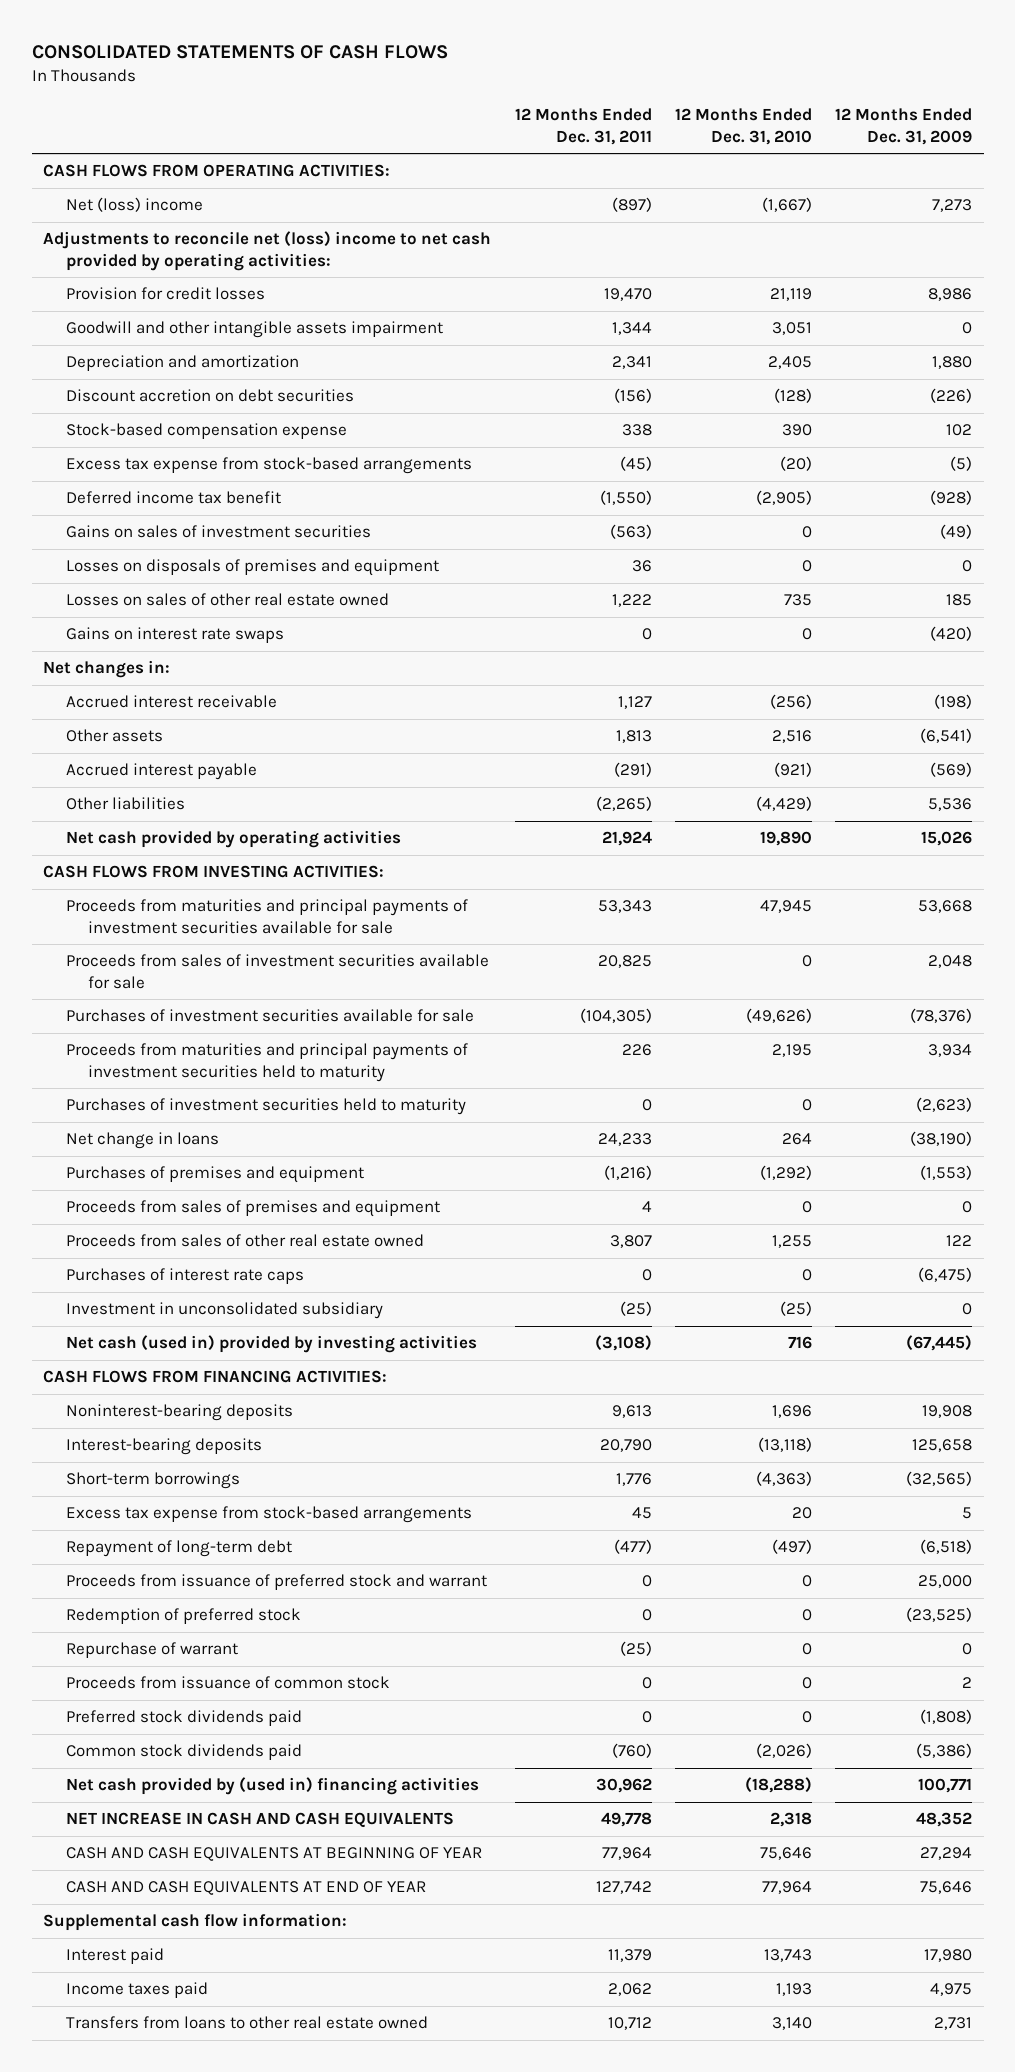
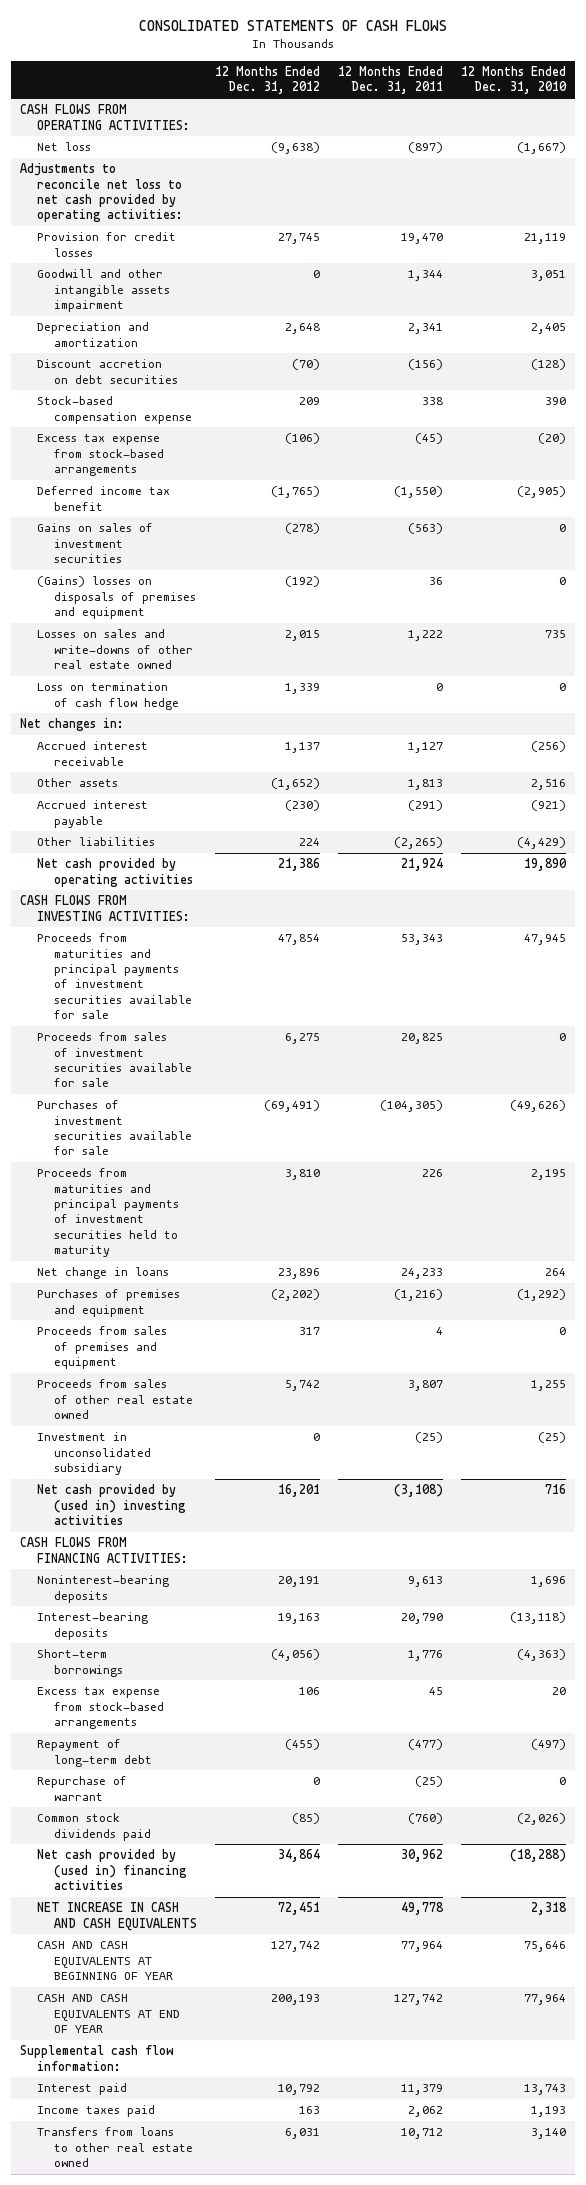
- | 12 Months Ended Dec. 31, 2011 | 12 Months Ended Dec. 31, 2010 | 12 Months Ended Dec. 31, 2009
+ | 12 Months Ended Dec. 31, 2012 | 12 Months Ended Dec. 31, 2011 | 12 Months Ended Dec. 31, 2010
- Net (loss) income | (897) | (1,667) | 7,273
- Adjustments to reconcile net (loss) income to net cash provided by operating activities:
+ Net loss | (9,638) | (897) | (1,667)
+ Adjustments to reconcile net loss to net cash provided by operating activities:
- Losses on disposals of premises and equipment | 36 | 0 | 0
- Losses on sales of other real estate owned | 1,222 | 735 | 185
- Gains on interest rate swaps | 0 | 0 | (420)
+ (Gains) losses on disposals of premises and equipment | (192) | 36 | 0
+ Losses on sales and write-downs of other real estate owned | 2,015 | 1,222 | 735
+ Loss on termination of cash flow hedge | 1,339 | 0 | 0
- Purchases of investment securities held to maturity | 0 | 0 | (2,623)
- Purchases of interest rate caps | 0 | 0 | (6,475)
- Net cash (used in) provided by investing activities | (3,108) | 716 | (67,445)
+ Net cash provided by (used in) investing activities | 16,201 | (3,108) | 716
- Proceeds from issuance of preferred stock and warrant | 0 | 0 | 25,000
- Redemption of preferred stock | 0 | 0 | (23,525)
- Proceeds from issuance of common stock | 0 | 0 | 2
- Preferred stock dividends paid | 0 | 0 | (1,808)

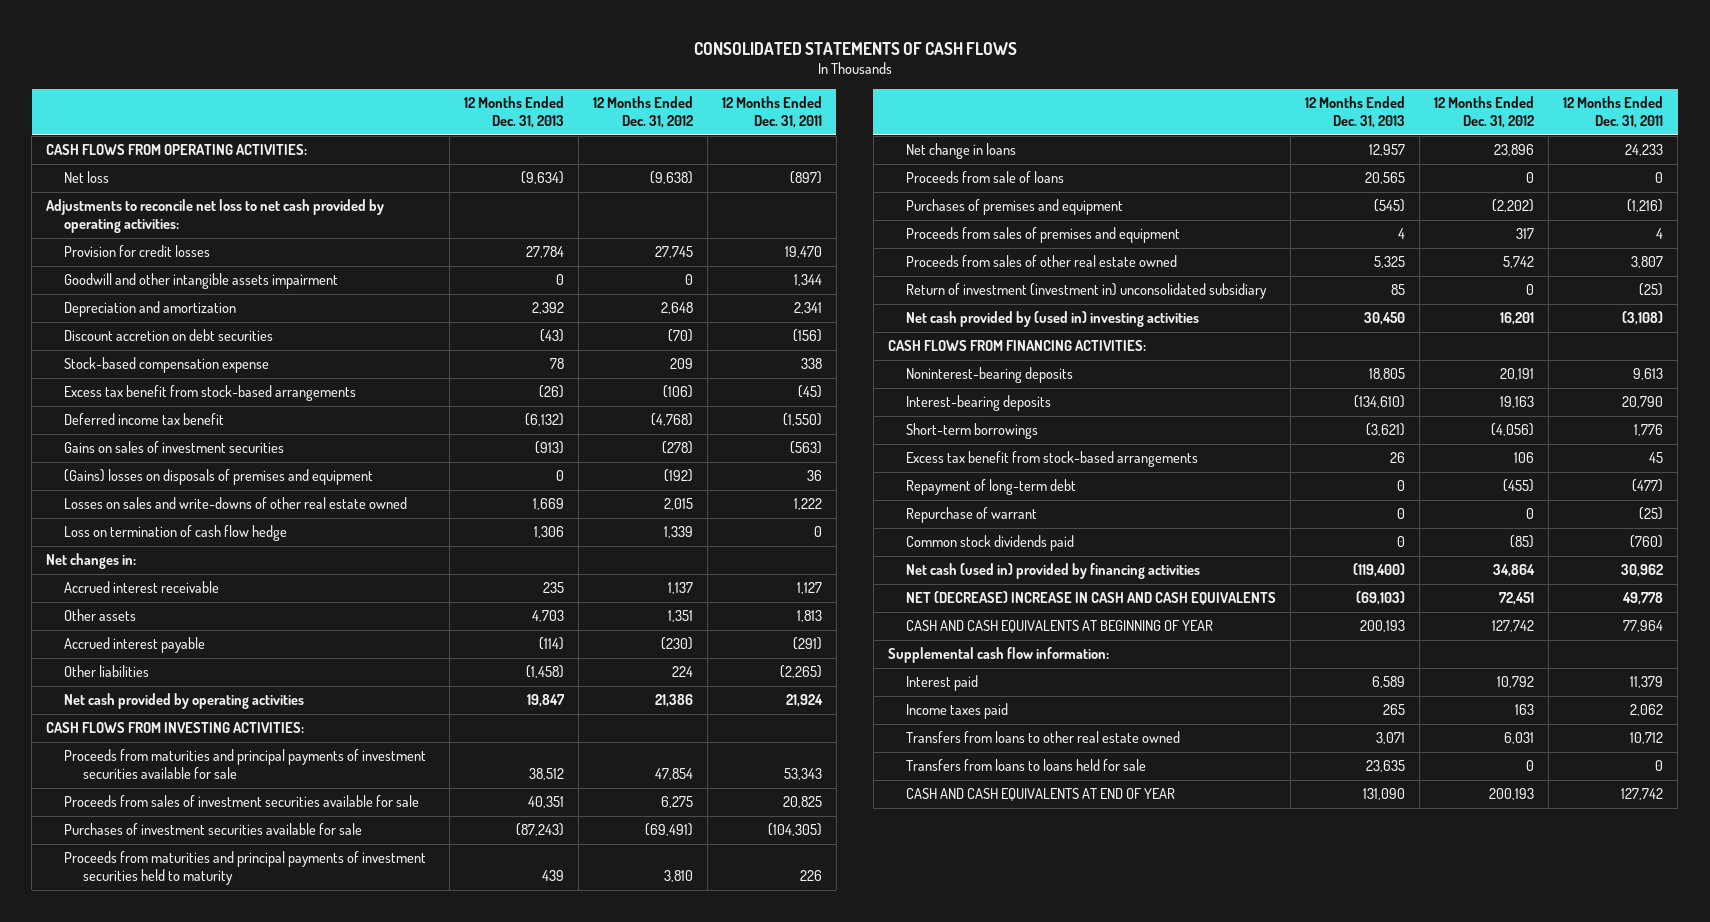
- | 12 Months Ended Dec. 31, 2012 | 12 Months Ended Dec. 31, 2011 | 12 Months Ended Dec. 31, 2010
+ | 12 Months Ended Dec. 31, 2013 | 12 Months Ended Dec. 31, 2012 | 12 Months Ended Dec. 31, 2011
- Excess tax expense from stock-based arrangements | (106) | (45) | (20)
- Deferred income tax benefit | (1,765) | (1,550) | (2,905)
+ Excess tax benefit from stock-based arrangements | (26) | (106) | (45)
+ Deferred income tax benefit | (6,132) | (4,768) | (1,550)
- Other assets | (1,652) | 1,813 | 2,516
+ Other assets | 4,703 | 1,351 | 1,813
+ Proceeds from sale of loans | 20,565 | 0 | 0
- Investment in unconsolidated subsidiary | 0 | (25) | (25)
+ Return of investment (investment in) unconsolidated subsidiary | 85 | 0 | (25)
- Excess tax expense from stock-based arrangements | 106 | 45 | 20
+ Excess tax benefit from stock-based arrangements | 26 | 106 | 45
- Net cash provided by (used in) financing activities | 34,864 | 30,962 | (18,288)
- NET INCREASE IN CASH AND CASH EQUIVALENTS | 72,451 | 49,778 | 2,318
+ Net cash (used in) provided by financing activities | (119,400) | 34,864 | 30,962
+ NET (DECREASE) INCREASE IN CASH AND CASH EQUIVALENTS | (69,103) | 72,451 | 49,778
+ Transfers from loans to loans held for sale | 23,635 | 0 | 0
moved down: CASH AND CASH EQUIVALENTS AT END OF YEAR | 131,090 | 200,193 | 127,742

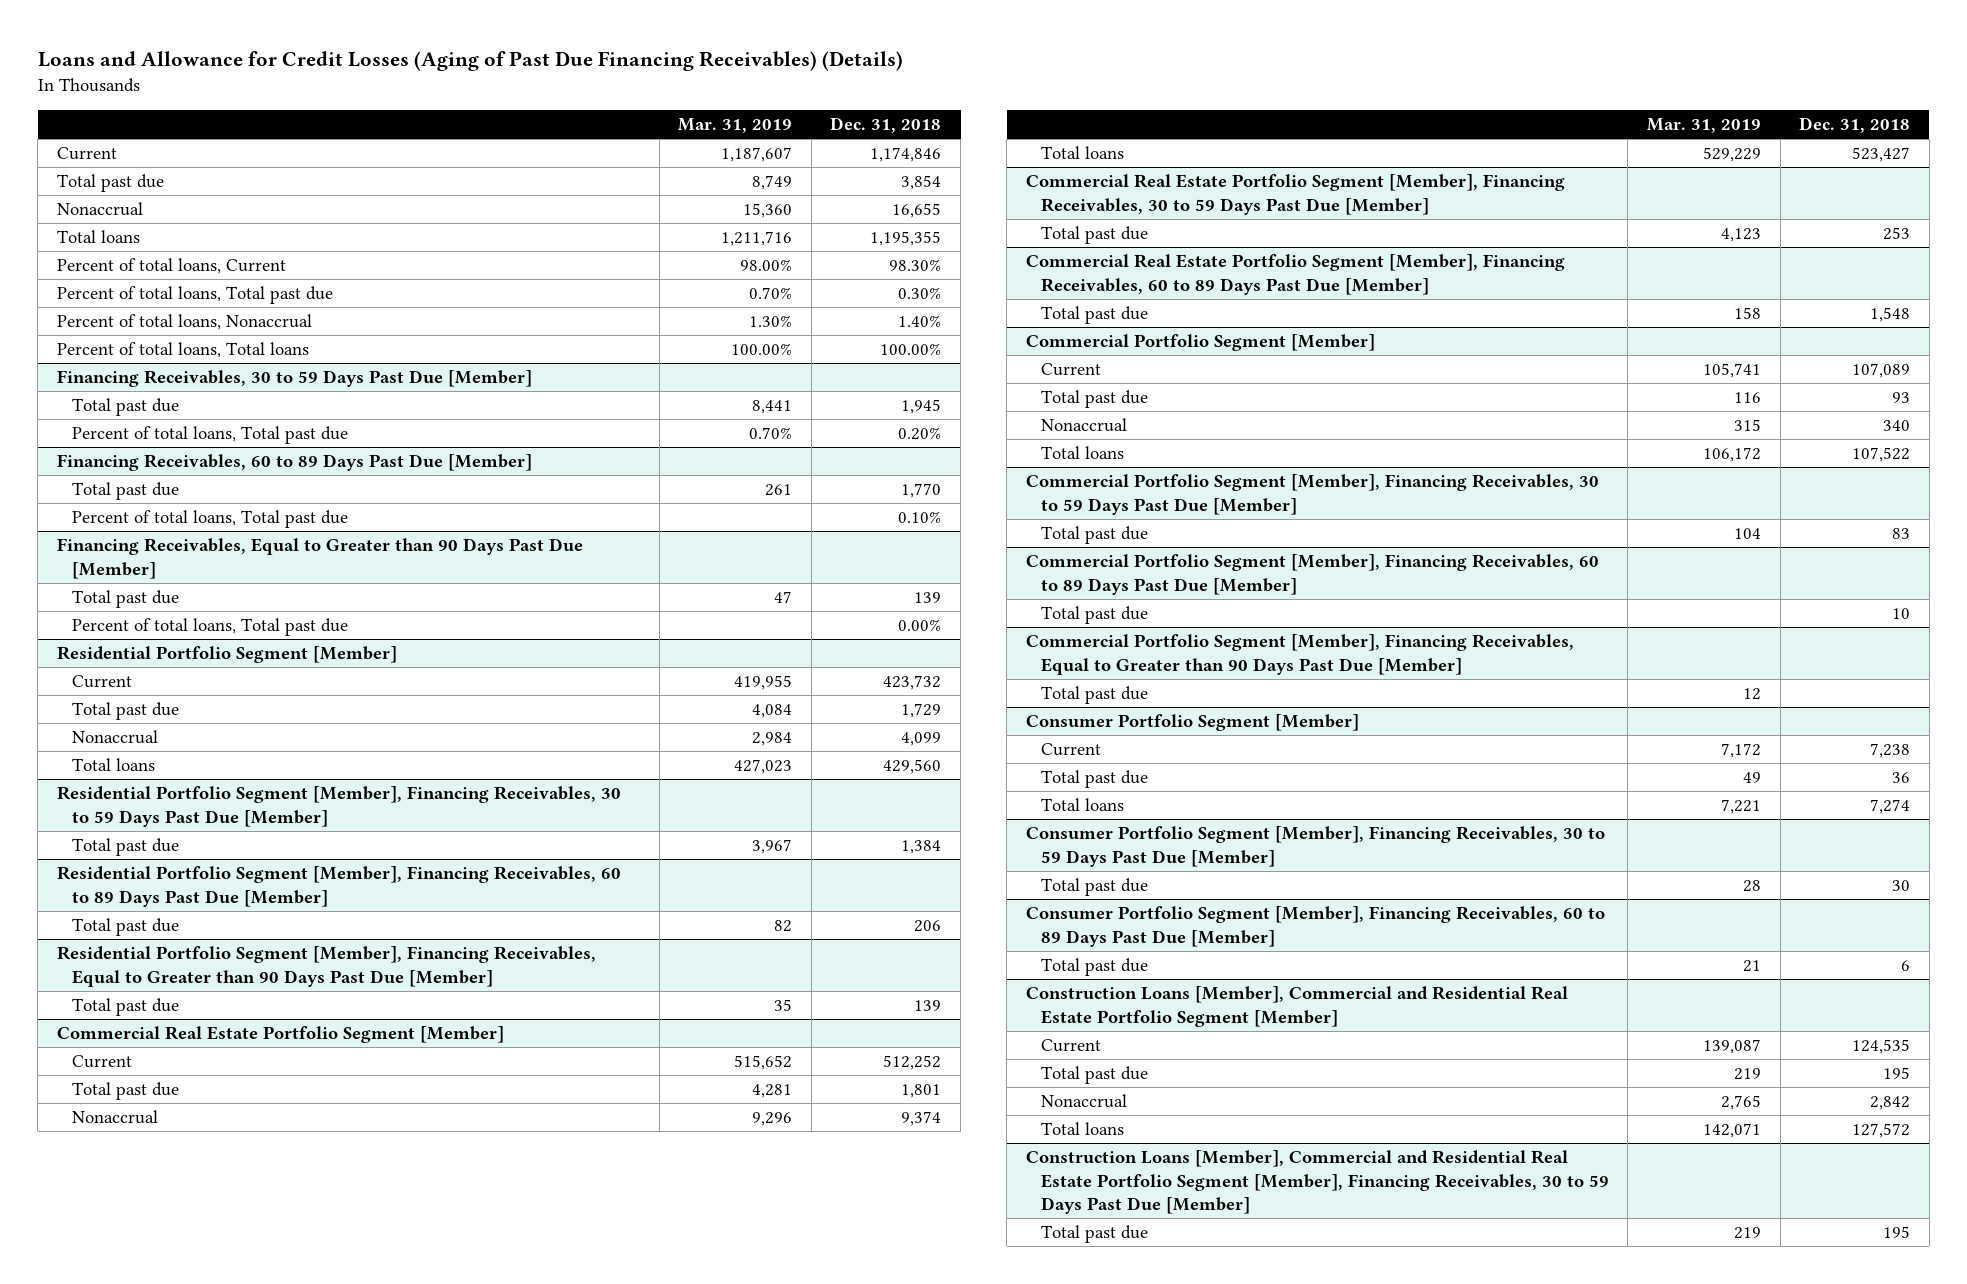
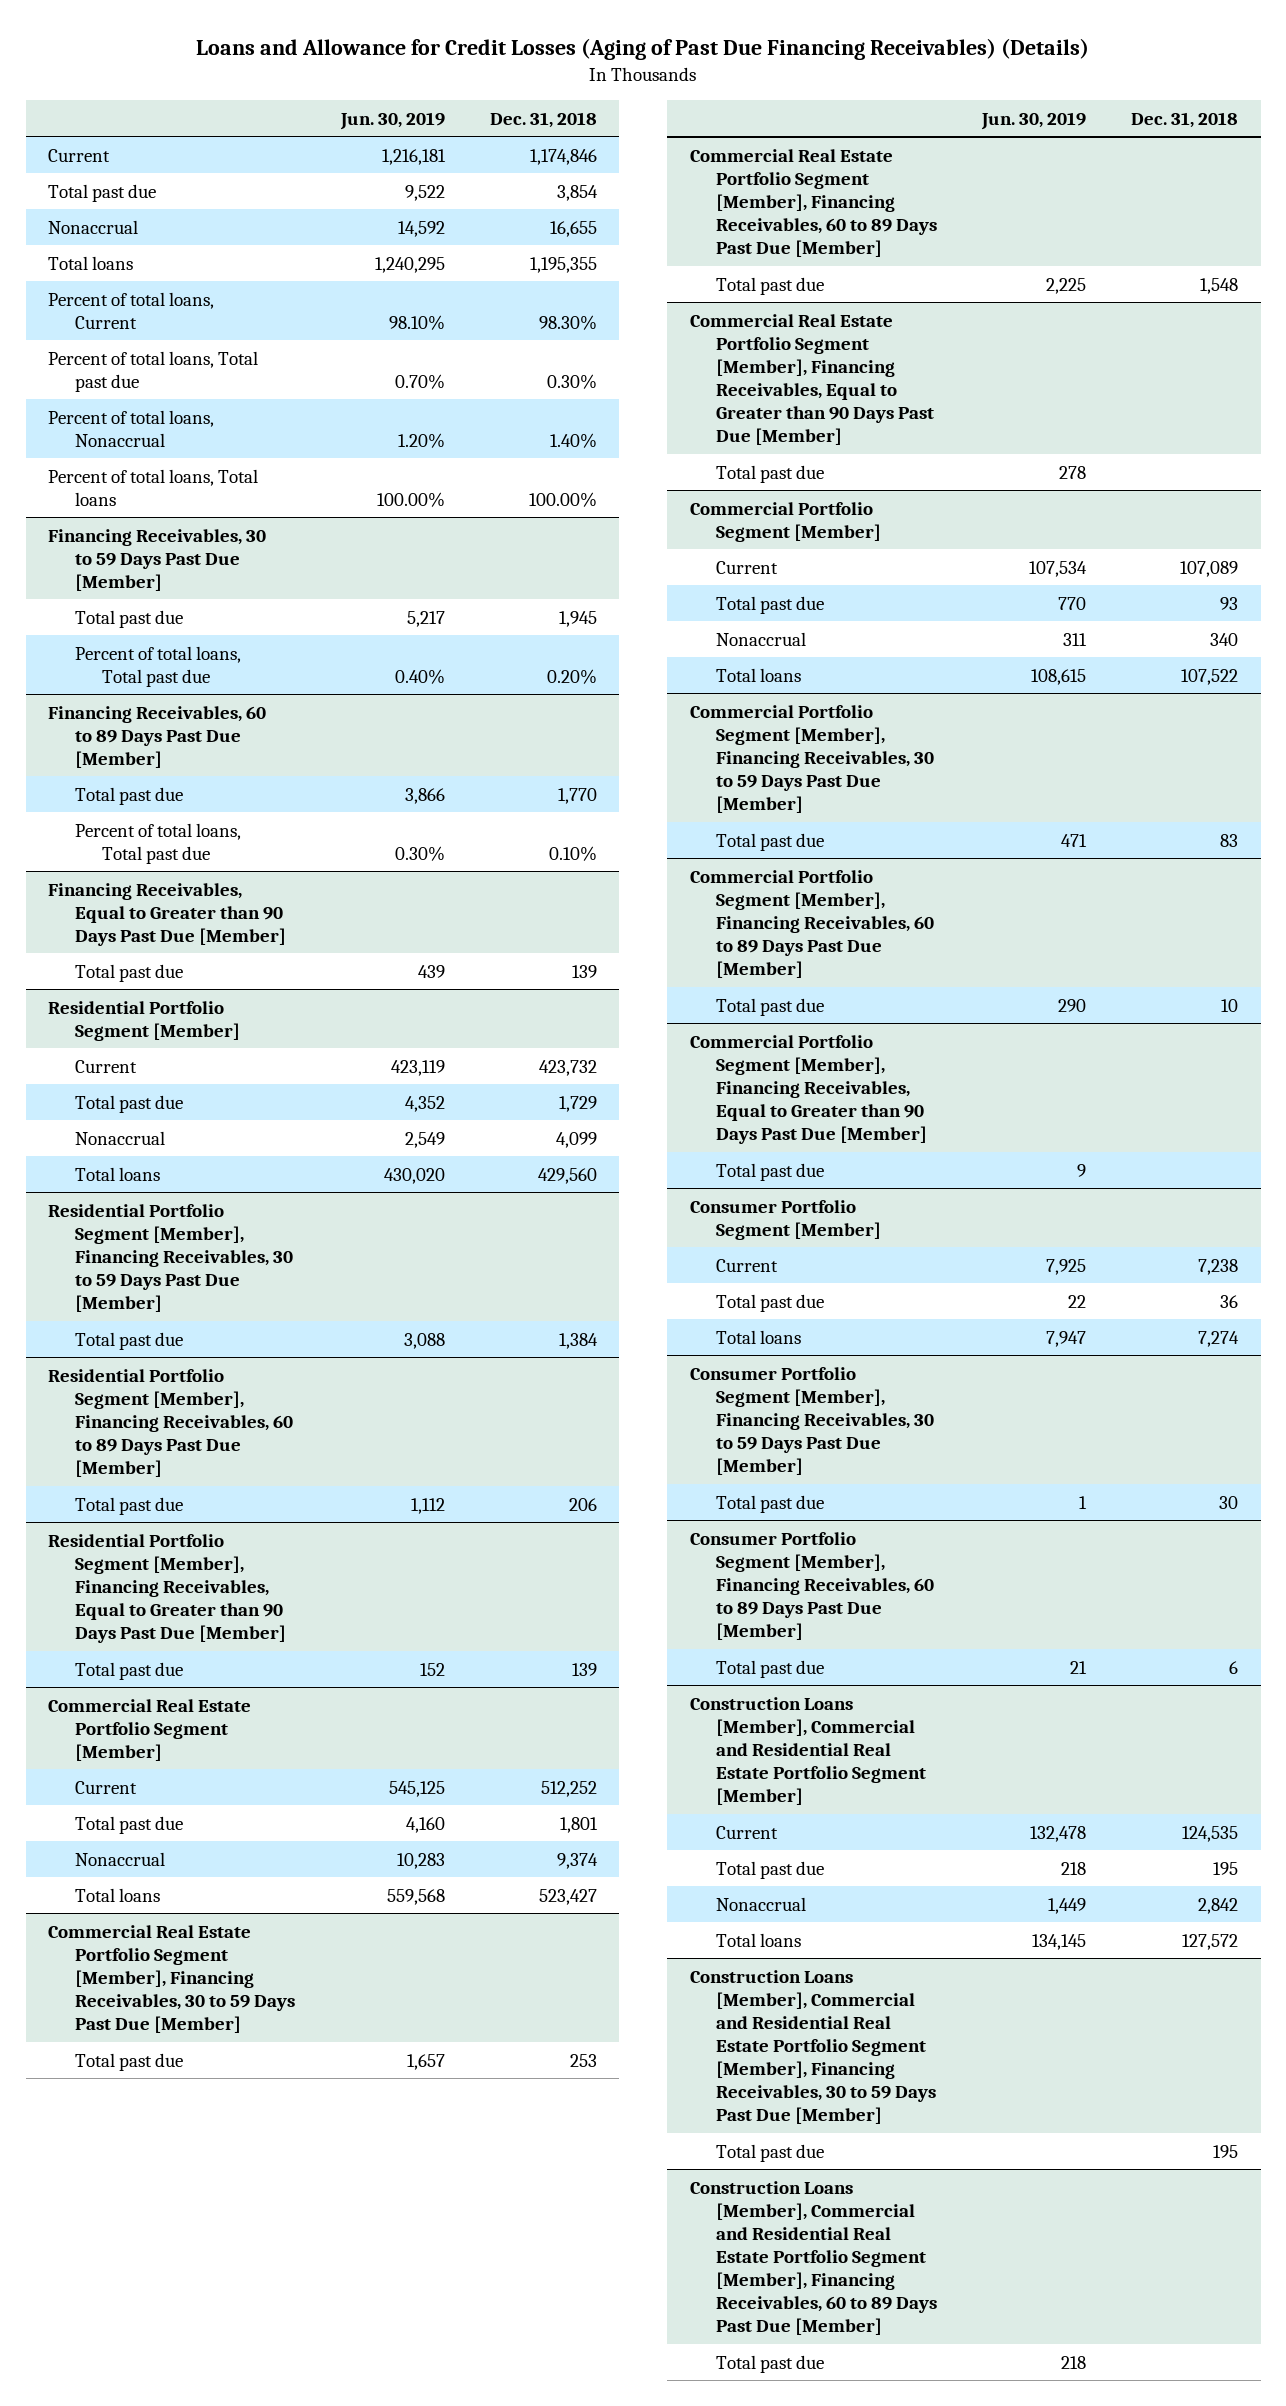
- | Mar. 31, 2019 | Dec. 31, 2018
+ | Jun. 30, 2019 | Dec. 31, 2018
@ Financing Receivables, Equal to Greater than 90 Days Past Due [Member]
- Percent of total loans, Total past due | | 0.00%
+ Commercial Real Estate Portfolio Segment [Member], Financing Receivables, Equal to Greater than 90 Days Past Due [Member]
+ Total past due | 278 |
+ Construction Loans [Member], Commercial and Residential Real Estate Portfolio Segment [Member], Financing Receivables, 60 to 89 Days Past Due [Member]
+ Total past due | 218 |

